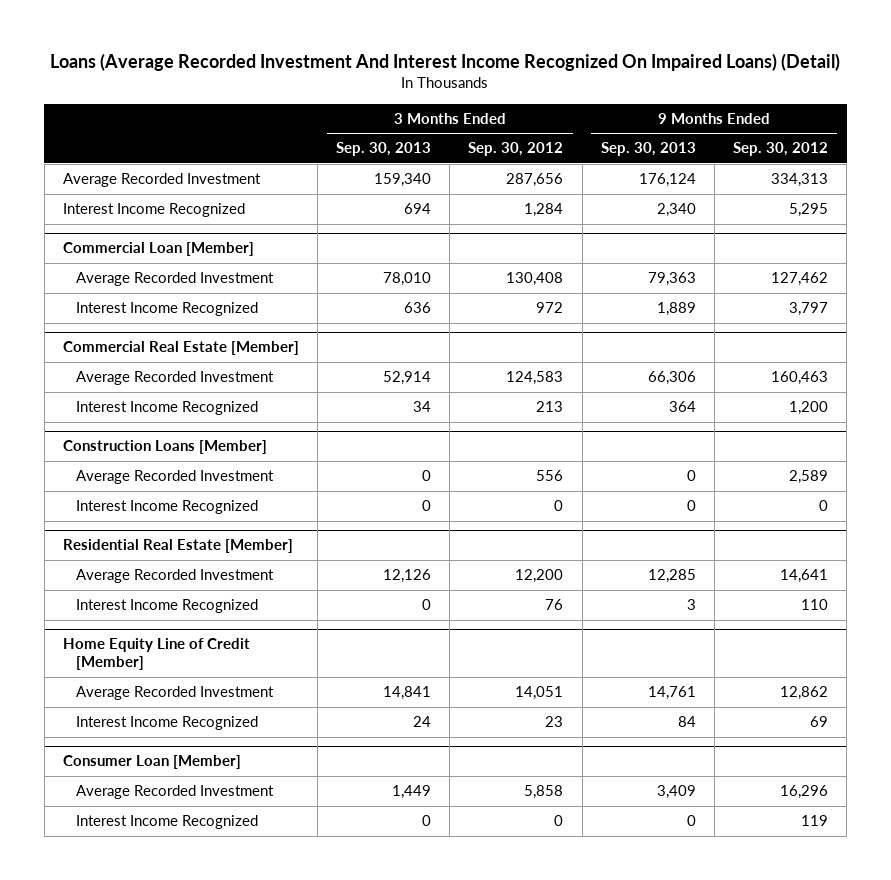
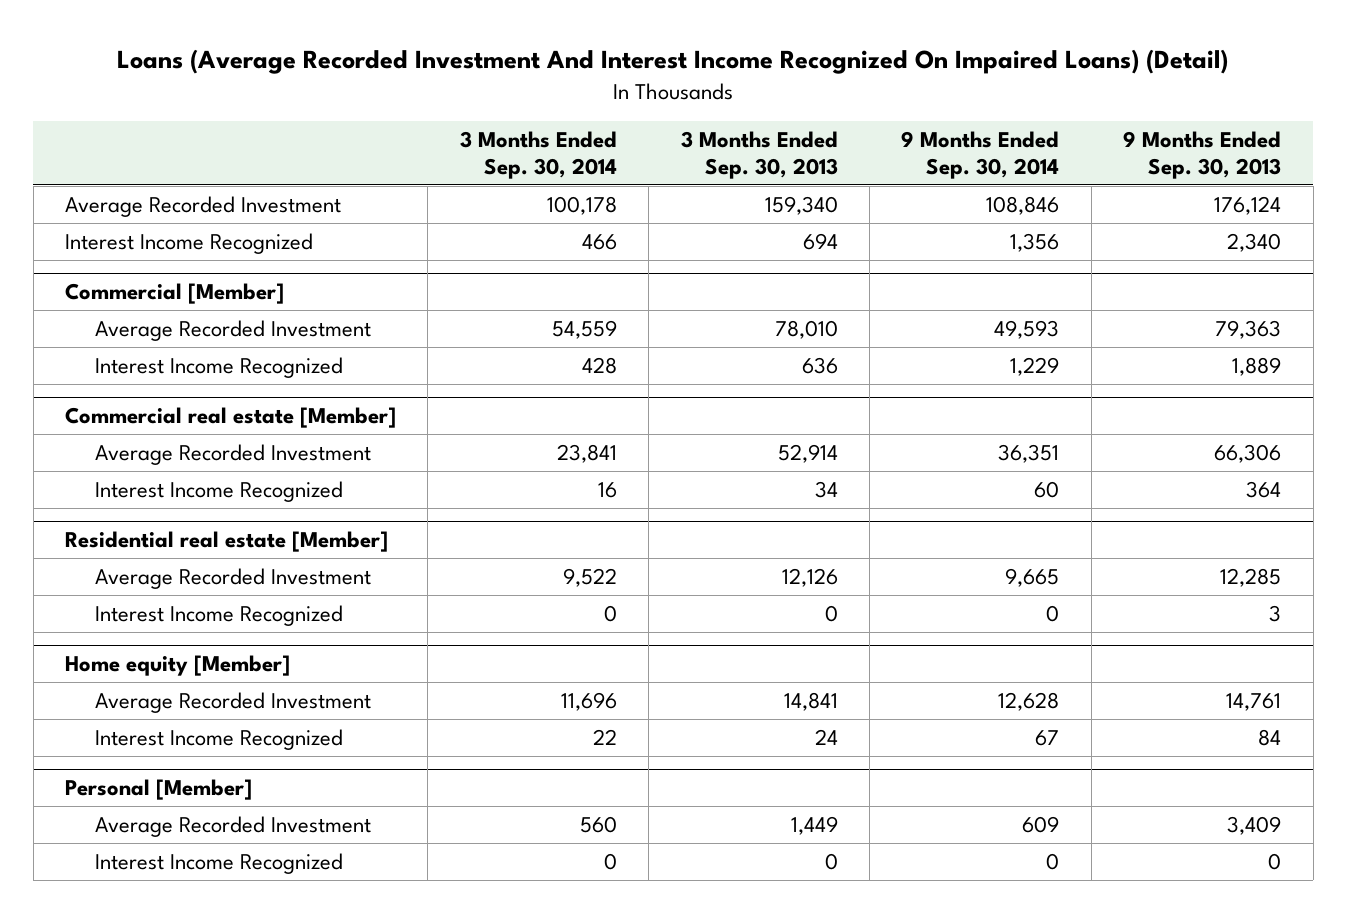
- | 3 Months Ended Sep. 30, 2013 | 3 Months Ended Sep. 30, 2012 | 9 Months Ended Sep. 30, 2013 | 9 Months Ended Sep. 30, 2012
+ | 3 Months Ended Sep. 30, 2014 | 3 Months Ended Sep. 30, 2013 | 9 Months Ended Sep. 30, 2014 | 9 Months Ended Sep. 30, 2013
- Commercial Loan [Member]
+ Commercial [Member]
- Commercial Real Estate [Member]
+ Commercial real estate [Member]
- Construction Loans [Member]
- Average Recorded Investment | 0 | 556 | 0 | 2,589
- Interest Income Recognized | 0 | 0 | 0 | 0
- Residential Real Estate [Member]
+ Residential real estate [Member]
- Home Equity Line of Credit [Member]
+ Home equity [Member]
- Consumer Loan [Member]
+ Personal [Member]

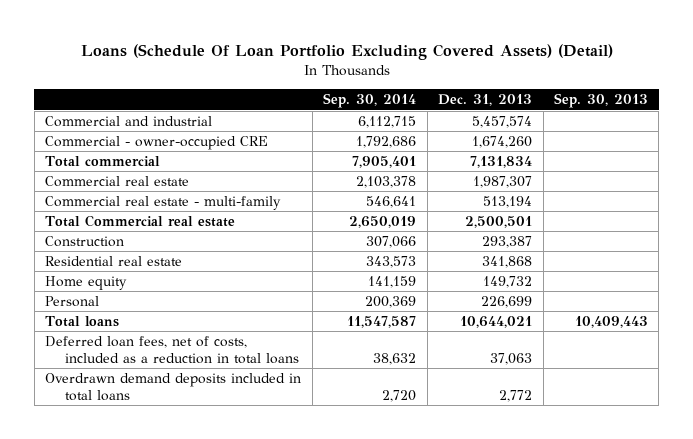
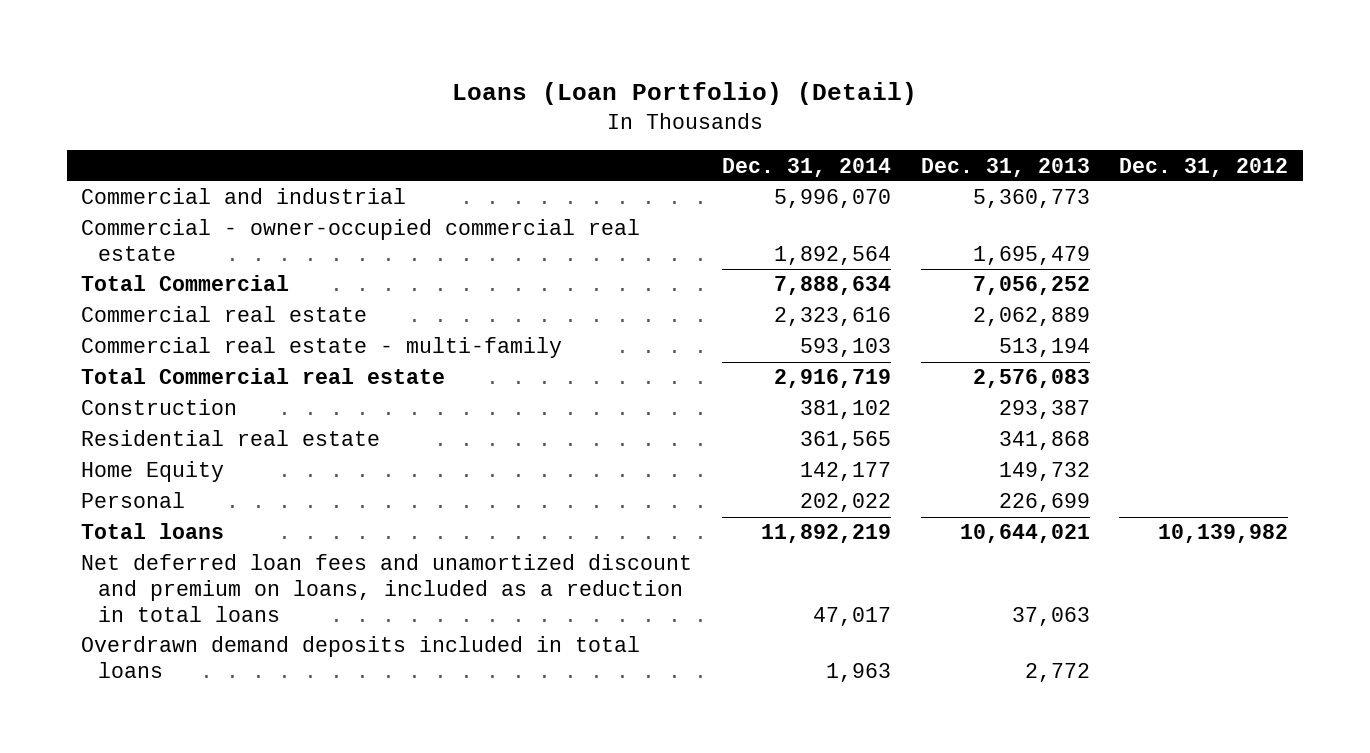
- Loans (Schedule Of Loan Portfolio Excluding Covered Assets) (Detail)
+ Loans (Loan Portfolio) (Detail)
- | Sep. 30, 2014 | Dec. 31, 2013 | Sep. 30, 2013
+ | Dec. 31, 2014 | Dec. 31, 2013 | Dec. 31, 2012
- Commercial and industrial | 6,112,715 | 5,457,574 |
- Commercial - owner-occupied CRE | 1,792,686 | 1,674,260 |
- Total commercial | 7,905,401 | 7,131,834 |
- Commercial real estate | 2,103,378 | 1,987,307 |
+ Commercial and industrial | 5,996,070 | 5,360,773 |
+ Commercial - owner-occupied commercial real estate | 1,892,564 | 1,695,479 |
+ Total Commercial | 7,888,634 | 7,056,252 |
+ Commercial real estate | 2,323,616 | 2,062,889 |
- Total Commercial real estate | 2,650,019 | 2,500,501 |
+ Total Commercial real estate | 2,916,719 | 2,576,083 |
- Home equity | 141,159 | 149,732 |
+ Home Equity | 142,177 | 149,732 |
- Deferred loan fees, net of costs, included as a reduction in total loans | 38,632 | 37,063 |
+ Net deferred loan fees and unamortized discount and premium on loans, included as a reduction in total loans | 47,017 | 37,063 |

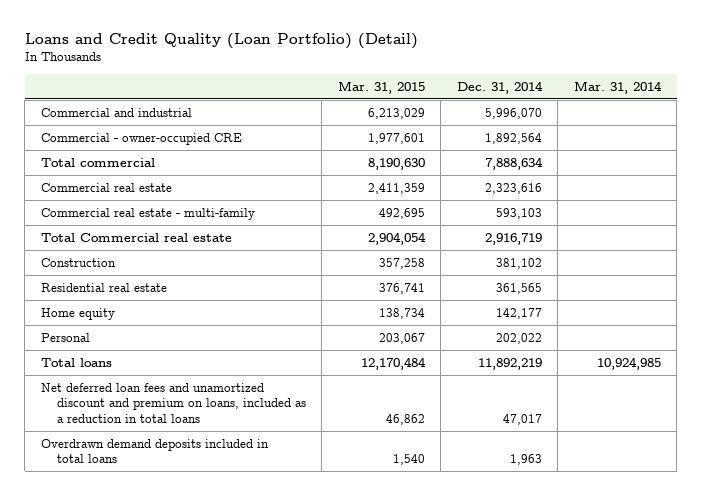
- Loans (Loan Portfolio) (Detail)
+ Loans and Credit Quality (Loan Portfolio) (Detail)
- | Dec. 31, 2014 | Dec. 31, 2013 | Dec. 31, 2012
+ | Mar. 31, 2015 | Dec. 31, 2014 | Mar. 31, 2014
- Commercial - owner-occupied commercial real estate | 1,892,564 | 1,695,479 |
- Total Commercial | 7,888,634 | 7,056,252 |
+ Commercial - owner-occupied CRE | 1,977,601 | 1,892,564 |
+ Total commercial | 8,190,630 | 7,888,634 |
- Home Equity | 142,177 | 149,732 |
+ Home equity | 138,734 | 142,177 |

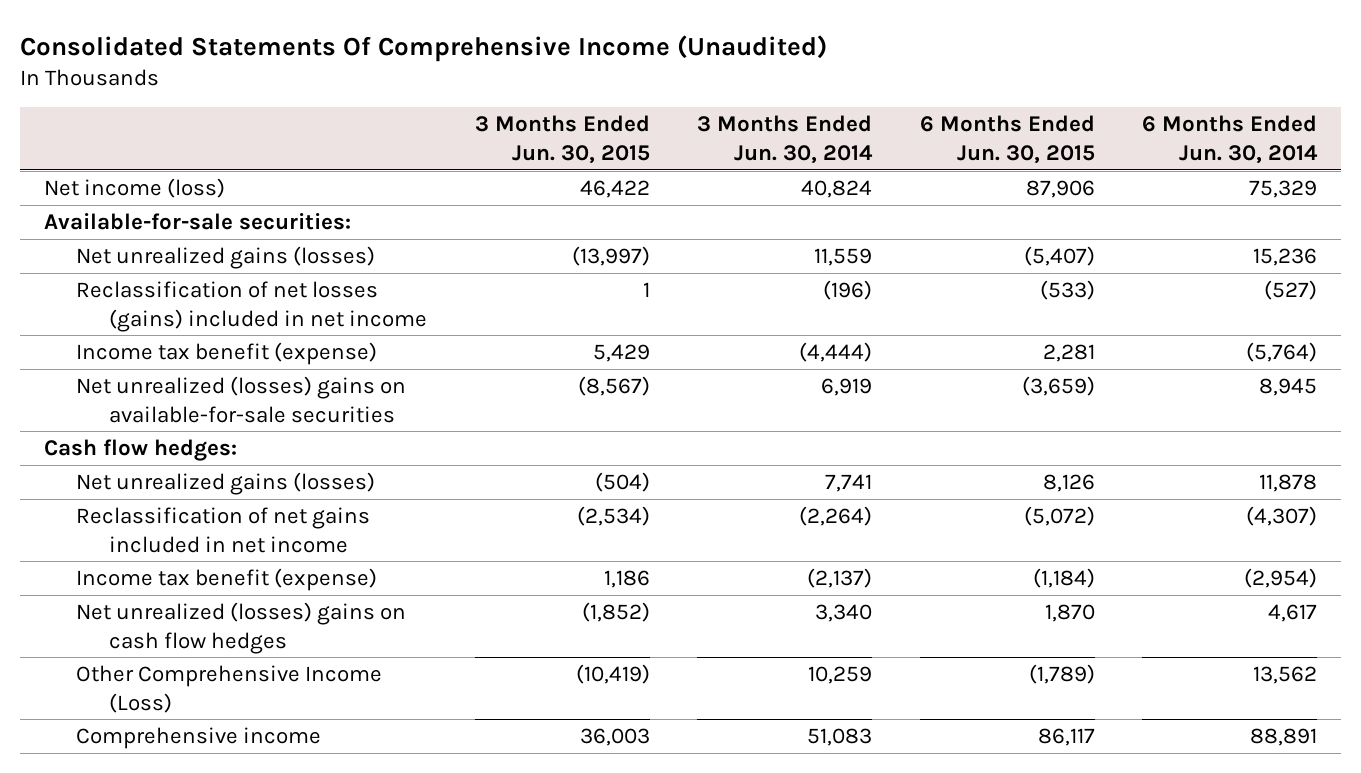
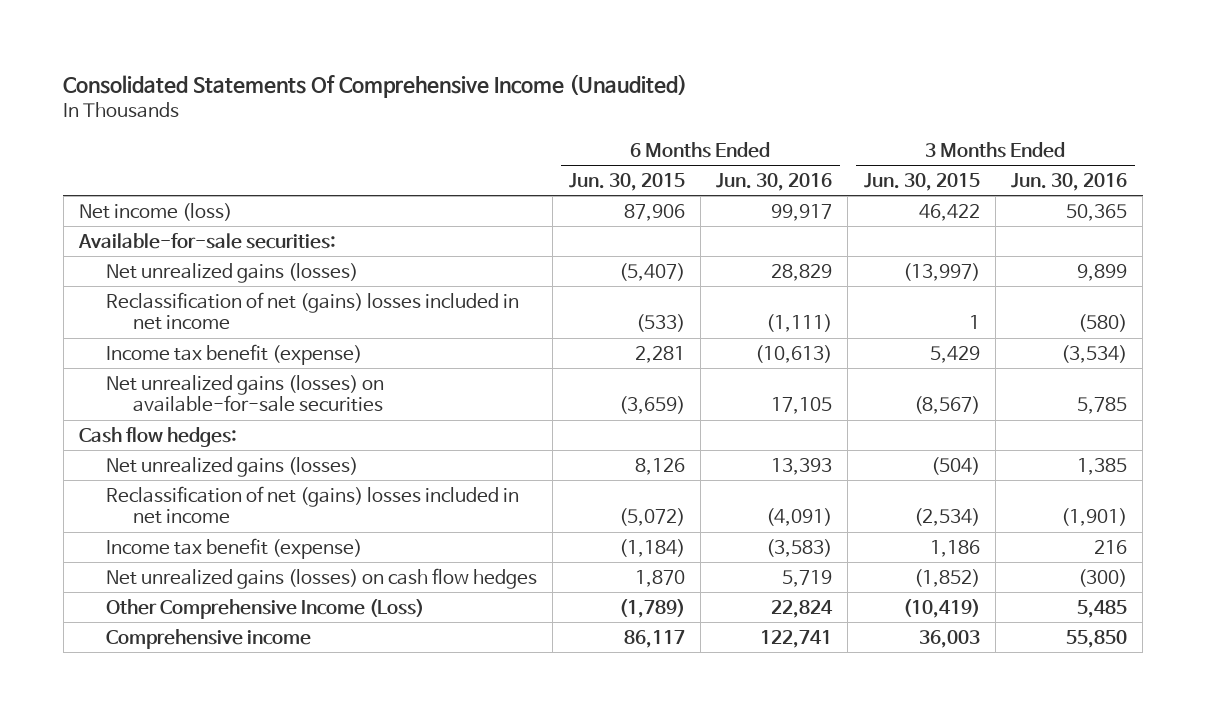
- | 3 Months Ended Jun. 30, 2015 | 3 Months Ended Jun. 30, 2014 | 6 Months Ended Jun. 30, 2015 | 6 Months Ended Jun. 30, 2014
+ | 6 Months Ended Jun. 30, 2015 | 6 Months Ended Jun. 30, 2016 | 3 Months Ended Jun. 30, 2015 | 3 Months Ended Jun. 30, 2016
- Reclassification of net losses (gains) included in net income | 1 | (196) | (533) | (527)
+ Reclassification of net (gains) losses included in net income | (533) | (1,111) | 1 | (580)
- Net unrealized (losses) gains on available-for-sale securities | (8,567) | 6,919 | (3,659) | 8,945
+ Net unrealized gains (losses) on available-for-sale securities | (3,659) | 17,105 | (8,567) | 5,785
- Reclassification of net gains included in net income | (2,534) | (2,264) | (5,072) | (4,307)
+ Reclassification of net (gains) losses included in net income | (5,072) | (4,091) | (2,534) | (1,901)
- Net unrealized (losses) gains on cash flow hedges | (1,852) | 3,340 | 1,870 | 4,617
+ Net unrealized gains (losses) on cash flow hedges | 1,870 | 5,719 | (1,852) | (300)

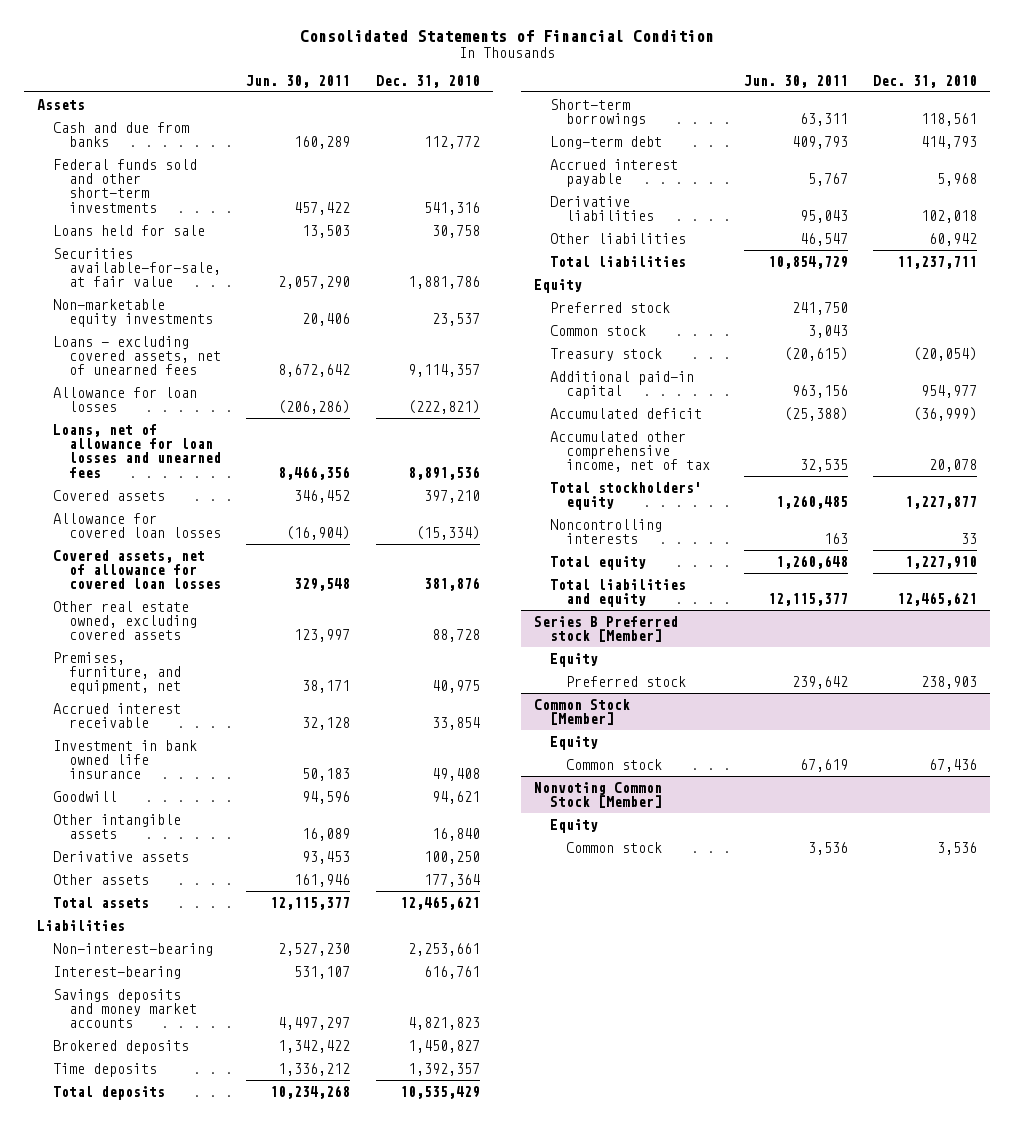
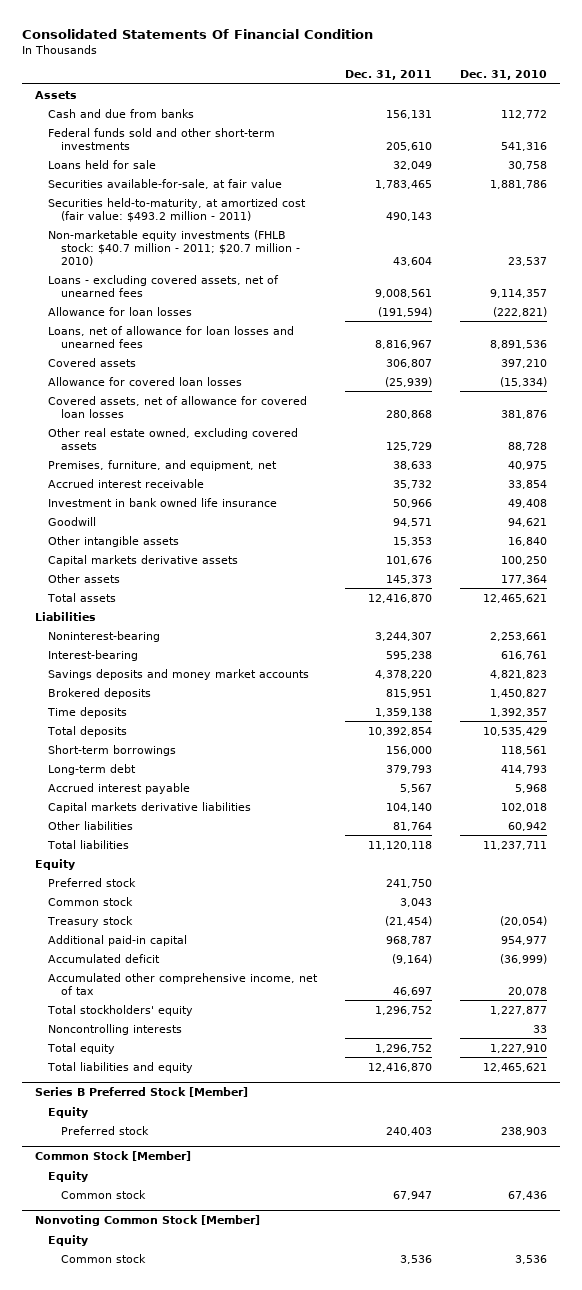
- Consolidated Statements of Financial Condition
+ Consolidated Statements Of Financial Condition
- | Jun. 30, 2011 | Dec. 31, 2010
+ | Dec. 31, 2011 | Dec. 31, 2010
- Non-marketable equity investments | 20,406 | 23,537
+ Securities held-to-maturity, at amortized cost (fair value: $493.2 million - 2011) | 490,143 |
+ Non-marketable equity investments (FHLB stock: $40.7 million - 2011; $20.7 million - 2010) | 43,604 | 23,537
- Derivative assets | 93,453 | 100,250
+ Capital markets derivative assets | 101,676 | 100,250
- Non-interest-bearing | 2,527,230 | 2,253,661
+ Noninterest-bearing | 3,244,307 | 2,253,661
- Derivative liabilities | 95,043 | 102,018
+ Capital markets derivative liabilities | 104,140 | 102,018
- Series B Preferred stock [Member]
+ Series B Preferred Stock [Member]

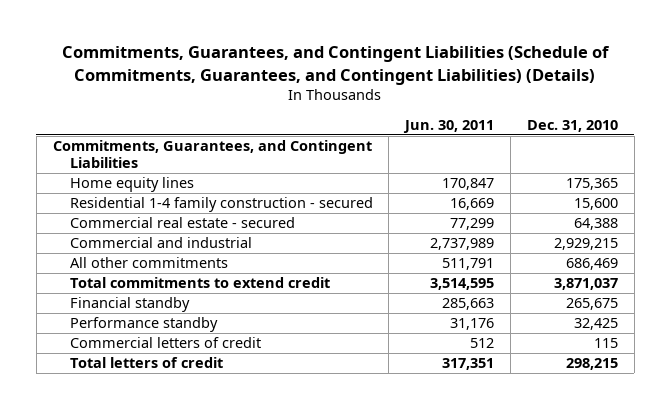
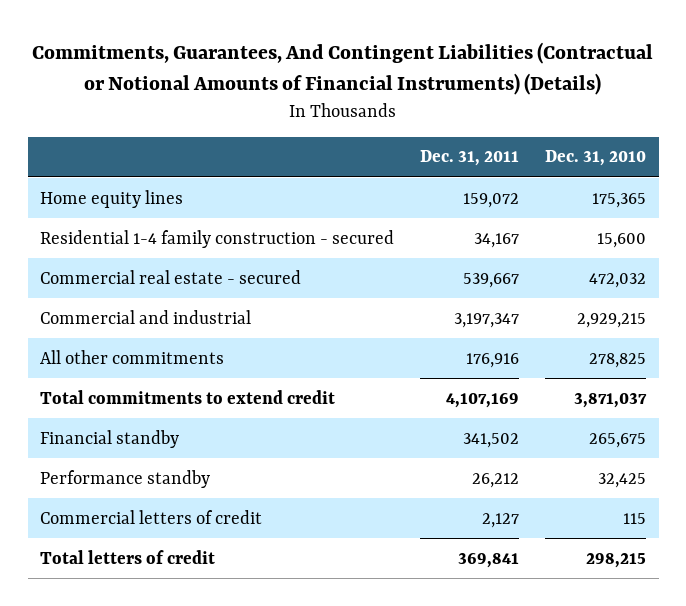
- Commitments, Guarantees, and Contingent Liabilities (Schedule of Commitments, Guarantees, and Contingent Liabilities) (Details)
+ Commitments, Guarantees, And Contingent Liabilities (Contractual or Notional Amounts of Financial Instruments) (Details)
- | Jun. 30, 2011 | Dec. 31, 2010
+ | Dec. 31, 2011 | Dec. 31, 2010
- Commitments, Guarantees, and Contingent Liabilities
- Commercial real estate - secured | 77,299 | 64,388
+ Commercial real estate - secured | 539,667 | 472,032
- All other commitments | 511,791 | 686,469
+ All other commitments | 176,916 | 278,825

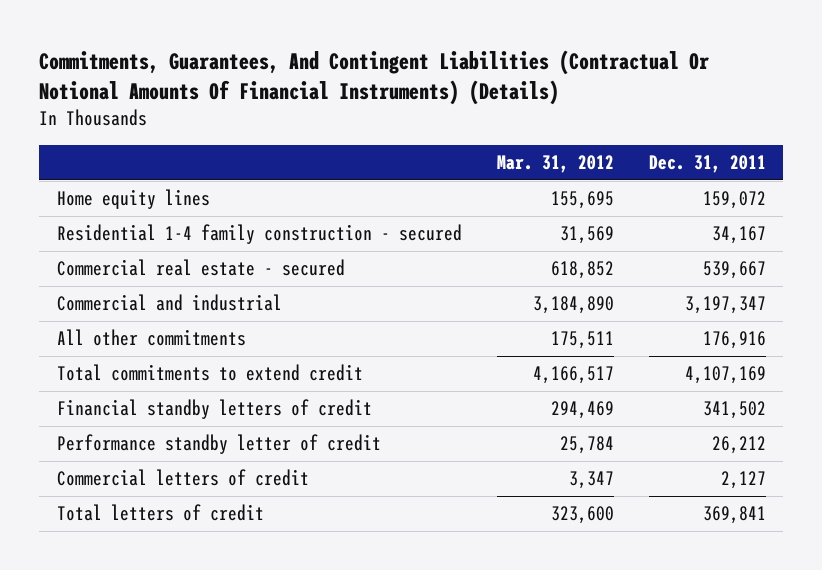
- Commitments, Guarantees, And Contingent Liabilities (Contractual or Notional Amounts of Financial Instruments) (Details)
+ Commitments, Guarantees, And Contingent Liabilities (Contractual Or Notional Amounts Of Financial Instruments) (Details)
- | Dec. 31, 2011 | Dec. 31, 2010
+ | Mar. 31, 2012 | Dec. 31, 2011
- Financial standby | 341,502 | 265,675
- Performance standby | 26,212 | 32,425
+ Financial standby letters of credit | 294,469 | 341,502
+ Performance standby letter of credit | 25,784 | 26,212

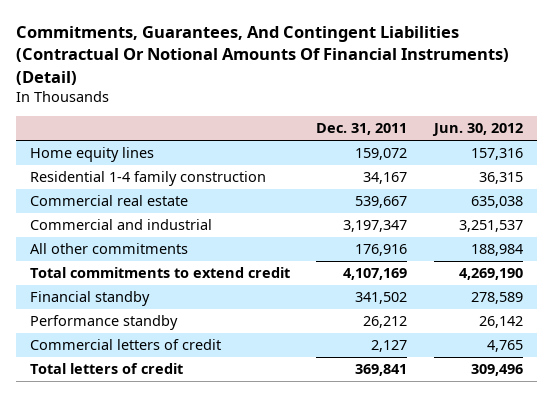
- Commitments, Guarantees, And Contingent Liabilities (Contractual Or Notional Amounts Of Financial Instruments) (Details)
+ Commitments, Guarantees, And Contingent Liabilities (Contractual Or Notional Amounts Of Financial Instruments) (Detail)
- | Mar. 31, 2012 | Dec. 31, 2011
+ | Dec. 31, 2011 | Jun. 30, 2012
- Residential 1-4 family construction - secured | 31,569 | 34,167
- Commercial real estate - secured | 618,852 | 539,667
+ Residential 1-4 family construction | 34,167 | 36,315
+ Commercial real estate | 539,667 | 635,038
- Financial standby letters of credit | 294,469 | 341,502
- Performance standby letter of credit | 25,784 | 26,212
+ Financial standby | 341,502 | 278,589
+ Performance standby | 26,212 | 26,142

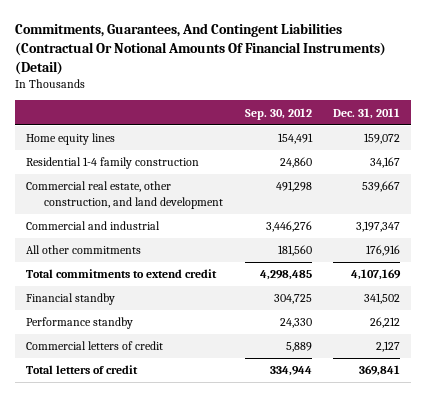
- | Dec. 31, 2011 | Jun. 30, 2012
+ | Sep. 30, 2012 | Dec. 31, 2011
- Commercial real estate | 539,667 | 635,038
+ Commercial real estate, other construction, and land development | 491,298 | 539,667

